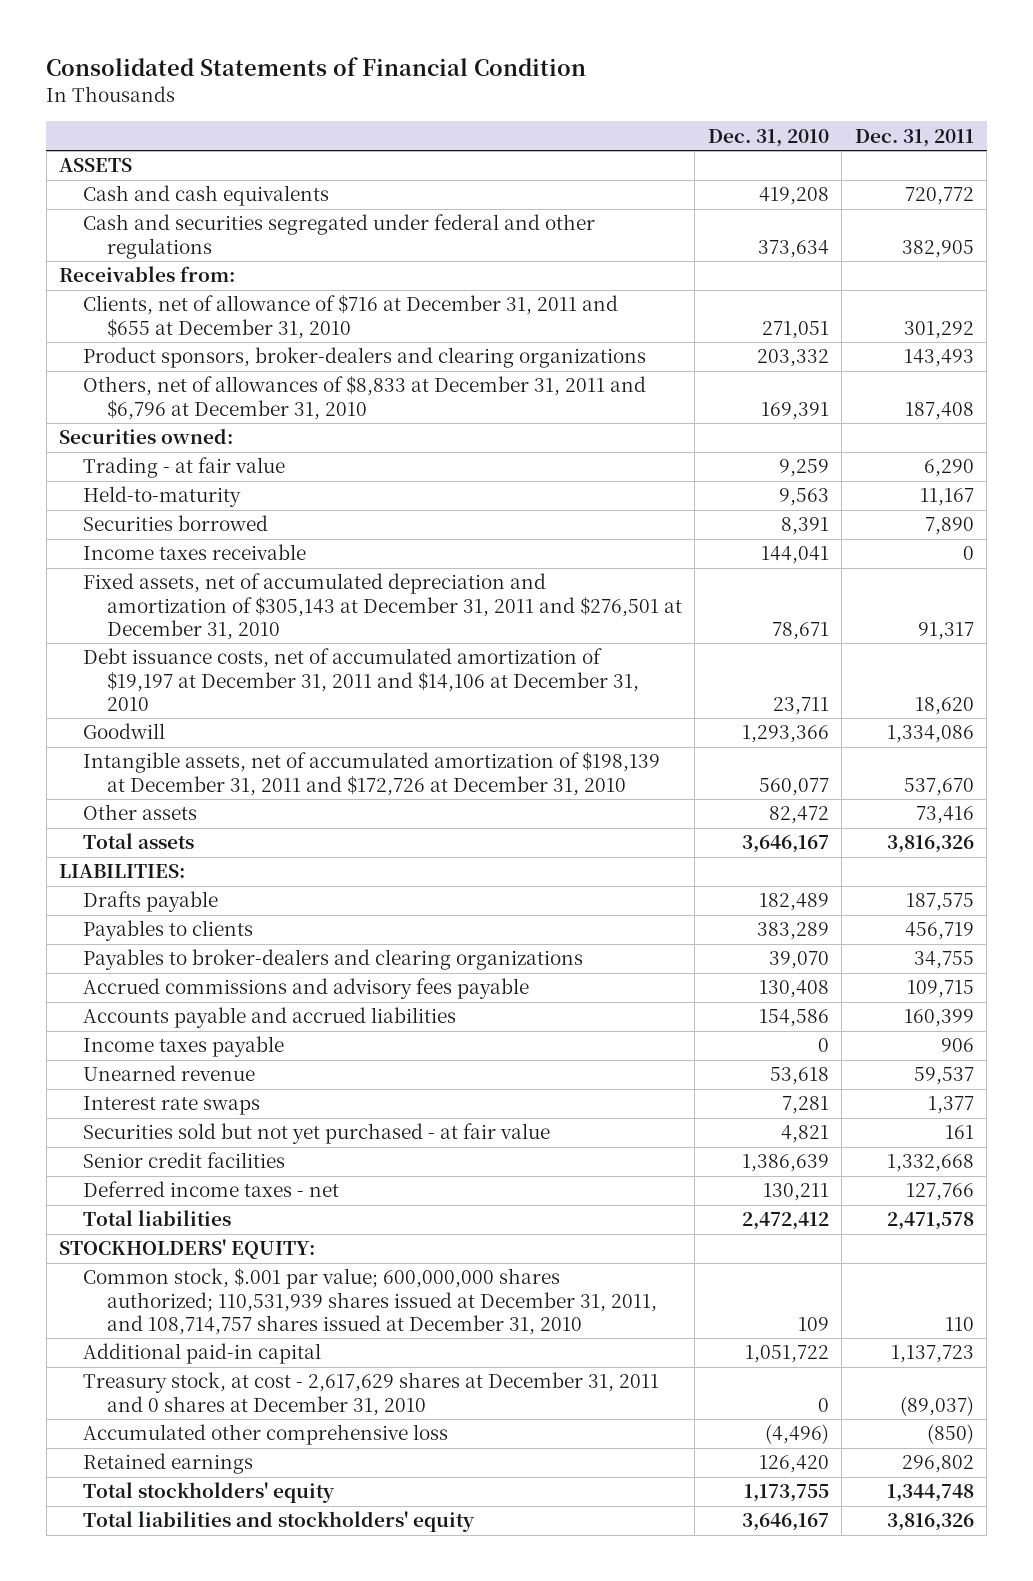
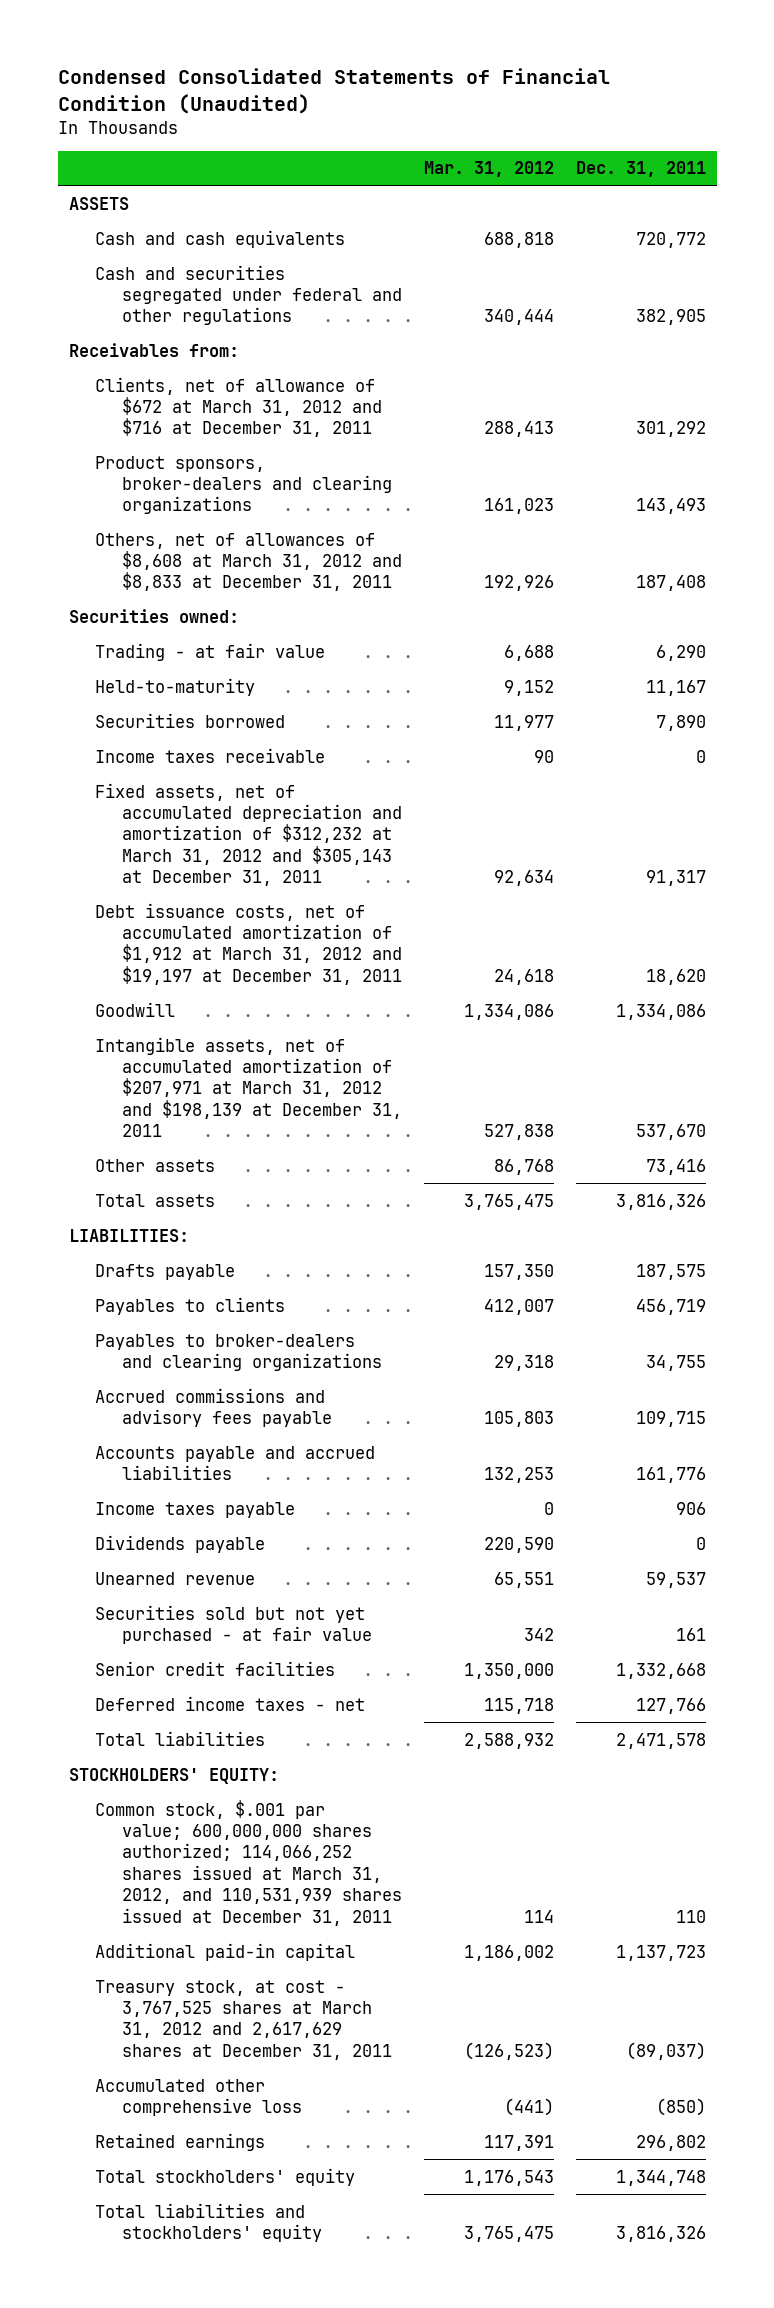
- Consolidated Statements of Financial Condition
+ Condensed Consolidated Statements of Financial Condition (Unaudited)
- | Dec. 31, 2010 | Dec. 31, 2011
+ | Mar. 31, 2012 | Dec. 31, 2011
- Clients, net of allowance of $716 at December 31, 2011 and $655 at December 31, 2010 | 271,051 | 301,292
+ Clients, net of allowance of $672 at March 31, 2012 and $716 at December 31, 2011 | 288,413 | 301,292
- Others, net of allowances of $8,833 at December 31, 2011 and $6,796 at December 31, 2010 | 169,391 | 187,408
+ Others, net of allowances of $8,608 at March 31, 2012 and $8,833 at December 31, 2011 | 192,926 | 187,408
- Fixed assets, net of accumulated depreciation and amortization of $305,143 at December 31, 2011 and $276,501 at December 31, 2010 | 78,671 | 91,317
- Debt issuance costs, net of accumulated amortization of $19,197 at December 31, 2011 and $14,106 at December 31, 2010 | 23,711 | 18,620
+ Fixed assets, net of accumulated depreciation and amortization of $312,232 at March 31, 2012 and $305,143 at December 31, 2011 | 92,634 | 91,317
+ Debt issuance costs, net of accumulated amortization of $1,912 at March 31, 2012 and $19,197 at December 31, 2011 | 24,618 | 18,620
- Intangible assets, net of accumulated amortization of $198,139 at December 31, 2011 and $172,726 at December 31, 2010 | 560,077 | 537,670
+ Intangible assets, net of accumulated amortization of $207,971 at March 31, 2012 and $198,139 at December 31, 2011 | 527,838 | 537,670
- Accounts payable and accrued liabilities | 154,586 | 160,399
+ Accounts payable and accrued liabilities | 132,253 | 161,776
+ Dividends payable | 220,590 | 0
- Interest rate swaps | 7,281 | 1,377
- Common stock, $.001 par value; 600,000,000 shares authorized; 110,531,939 shares issued at December 31, 2011, and 108,714,757 shares issued at December 31, 2010 | 109 | 110
+ Common stock, $.001 par value; 600,000,000 shares authorized; 114,066,252 shares issued at March 31, 2012, and 110,531,939 shares issued at December 31, 2011 | 114 | 110
- Treasury stock, at cost - 2,617,629 shares at December 31, 2011 and 0 shares at December 31, 2010 | 0 | (89,037)
+ Treasury stock, at cost - 3,767,525 shares at March 31, 2012 and 2,617,629 shares at December 31, 2011 | (126,523) | (89,037)

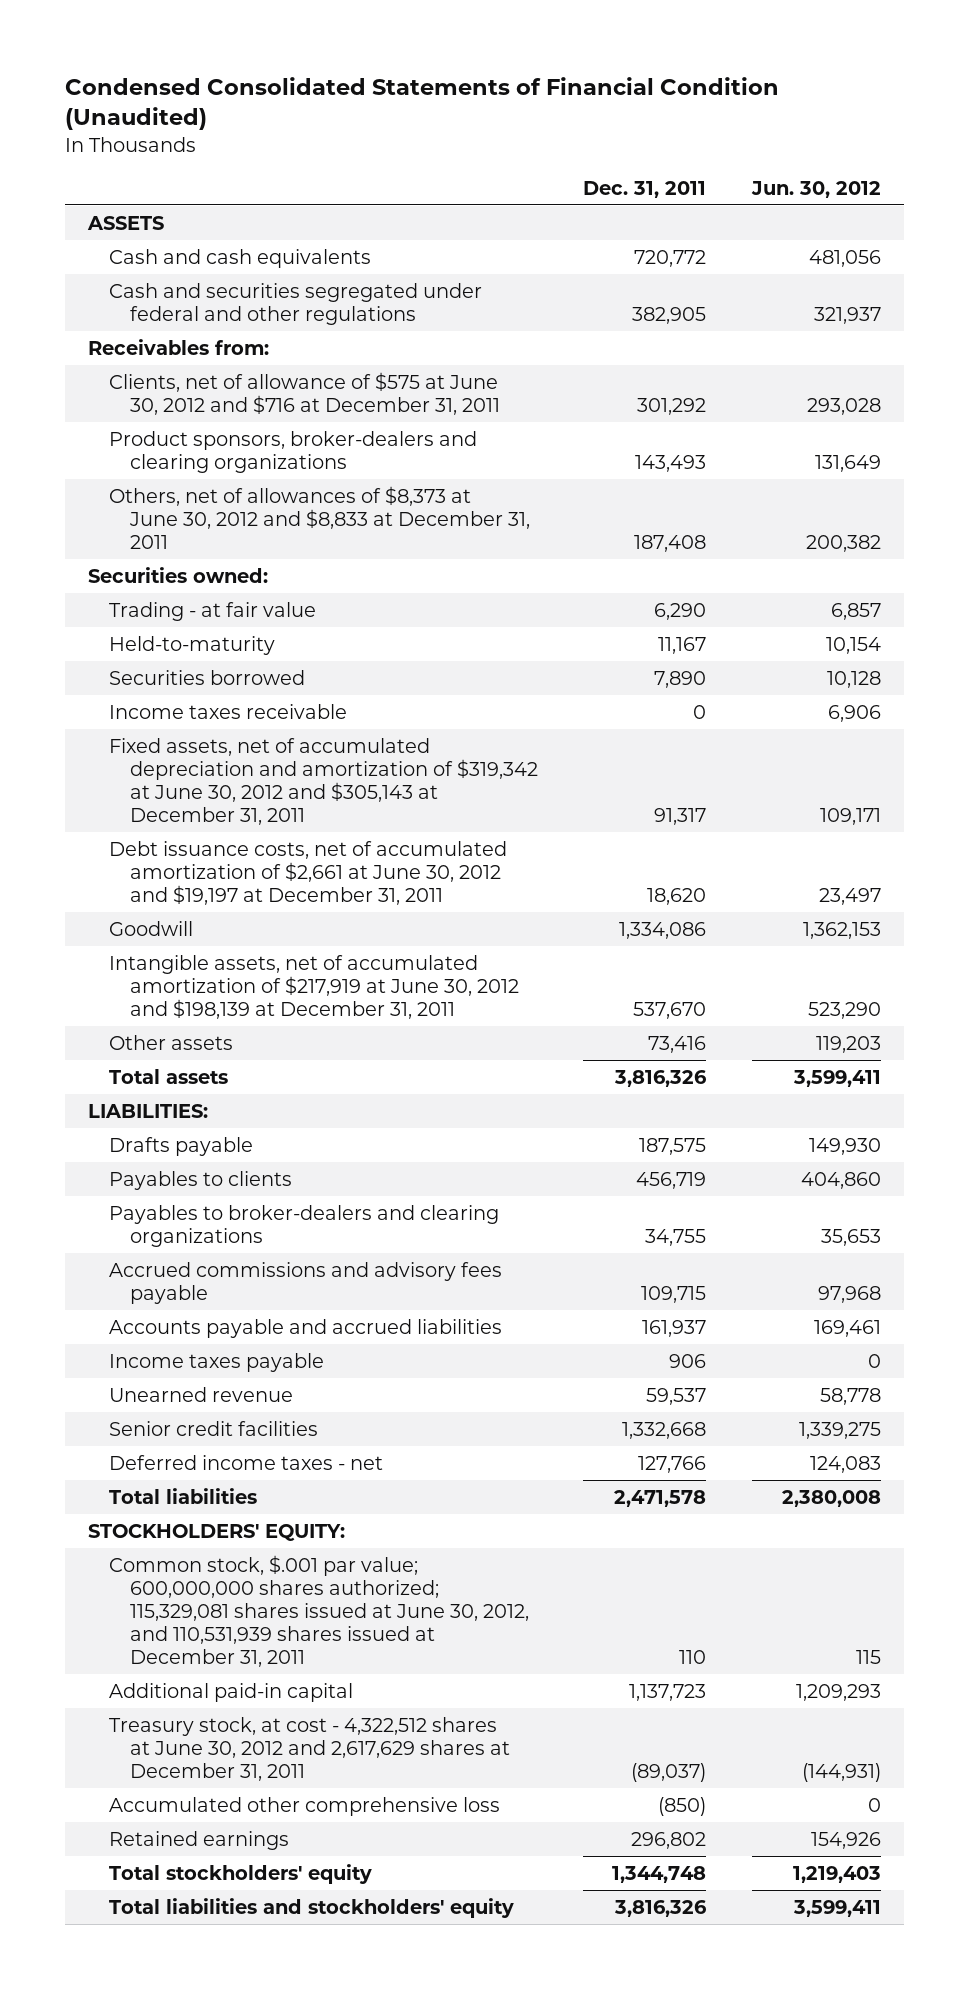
- | Mar. 31, 2012 | Dec. 31, 2011
+ | Dec. 31, 2011 | Jun. 30, 2012
- Clients, net of allowance of $672 at March 31, 2012 and $716 at December 31, 2011 | 288,413 | 301,292
+ Clients, net of allowance of $575 at June 30, 2012 and $716 at December 31, 2011 | 301,292 | 293,028
- Others, net of allowances of $8,608 at March 31, 2012 and $8,833 at December 31, 2011 | 192,926 | 187,408
+ Others, net of allowances of $8,373 at June 30, 2012 and $8,833 at December 31, 2011 | 187,408 | 200,382
- Fixed assets, net of accumulated depreciation and amortization of $312,232 at March 31, 2012 and $305,143 at December 31, 2011 | 92,634 | 91,317
- Debt issuance costs, net of accumulated amortization of $1,912 at March 31, 2012 and $19,197 at December 31, 2011 | 24,618 | 18,620
+ Fixed assets, net of accumulated depreciation and amortization of $319,342 at June 30, 2012 and $305,143 at December 31, 2011 | 91,317 | 109,171
+ Debt issuance costs, net of accumulated amortization of $2,661 at June 30, 2012 and $19,197 at December 31, 2011 | 18,620 | 23,497
- Intangible assets, net of accumulated amortization of $207,971 at March 31, 2012 and $198,139 at December 31, 2011 | 527,838 | 537,670
+ Intangible assets, net of accumulated amortization of $217,919 at June 30, 2012 and $198,139 at December 31, 2011 | 537,670 | 523,290
- Accounts payable and accrued liabilities | 132,253 | 161,776
+ Accounts payable and accrued liabilities | 161,937 | 169,461
- Dividends payable | 220,590 | 0
- Securities sold but not yet purchased - at fair value | 342 | 161
- Common stock, $.001 par value; 600,000,000 shares authorized; 114,066,252 shares issued at March 31, 2012, and 110,531,939 shares issued at December 31, 2011 | 114 | 110
+ Common stock, $.001 par value; 600,000,000 shares authorized; 115,329,081 shares issued at June 30, 2012, and 110,531,939 shares issued at December 31, 2011 | 110 | 115
- Treasury stock, at cost - 3,767,525 shares at March 31, 2012 and 2,617,629 shares at December 31, 2011 | (126,523) | (89,037)
+ Treasury stock, at cost - 4,322,512 shares at June 30, 2012 and 2,617,629 shares at December 31, 2011 | (89,037) | (144,931)

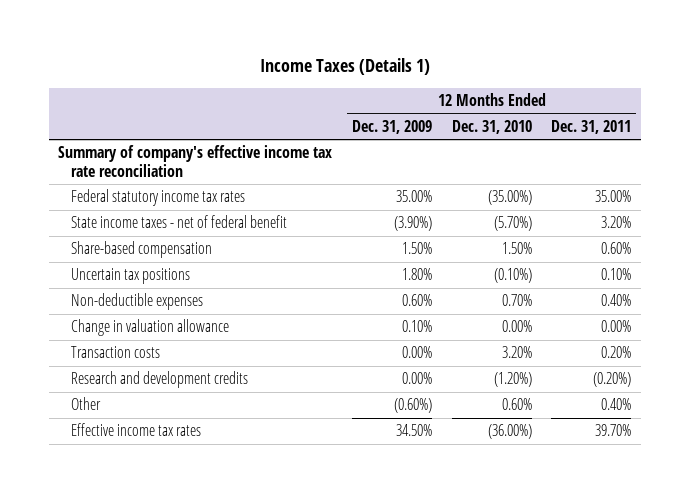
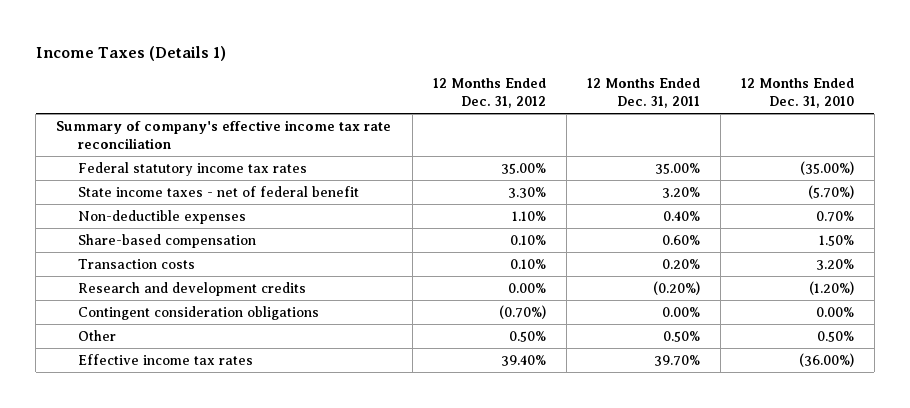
- | 12 Months Ended Dec. 31, 2009 | 12 Months Ended Dec. 31, 2010 | 12 Months Ended Dec. 31, 2011
+ | 12 Months Ended Dec. 31, 2012 | 12 Months Ended Dec. 31, 2011 | 12 Months Ended Dec. 31, 2010
- Uncertain tax positions | 1.80% | (0.10%) | 0.10%
- Change in valuation allowance | 0.10% | 0.00% | 0.00%
moved down: Share-based compensation | 0.10% | 0.60% | 1.50%
- Other | (0.60%) | 0.60% | 0.40%
+ Contingent consideration obligations | (0.70%) | 0.00% | 0.00%
+ Other | 0.50% | 0.50% | 0.50%

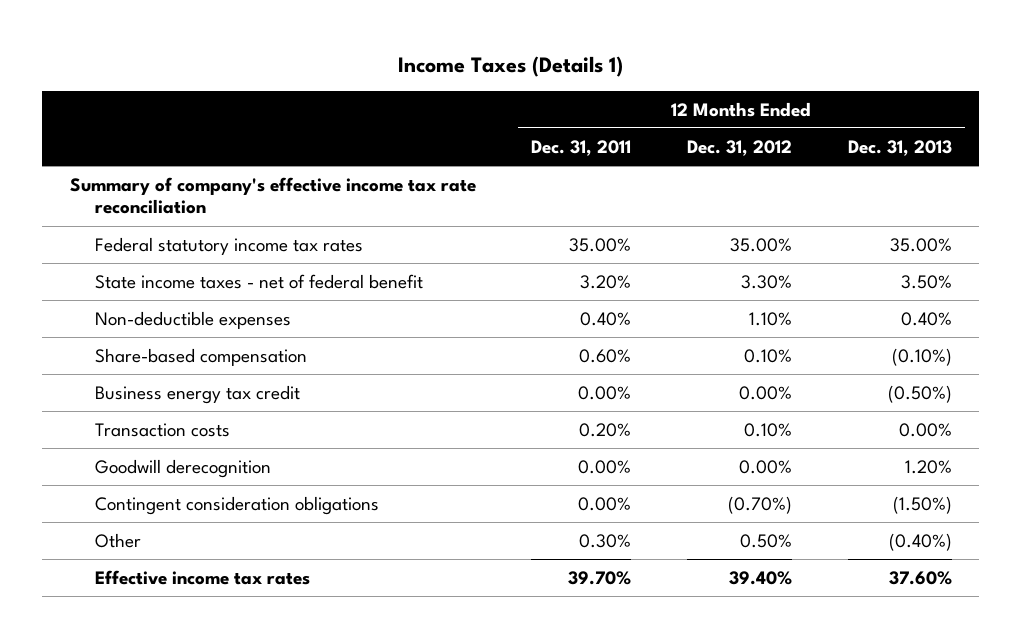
- | 12 Months Ended Dec. 31, 2012 | 12 Months Ended Dec. 31, 2011 | 12 Months Ended Dec. 31, 2010
+ | 12 Months Ended Dec. 31, 2011 | 12 Months Ended Dec. 31, 2012 | 12 Months Ended Dec. 31, 2013
+ Business energy tax credit | 0.00% | 0.00% | (0.50%)
- Research and development credits | 0.00% | (0.20%) | (1.20%)
+ Goodwill derecognition | 0.00% | 0.00% | 1.20%
- Other | 0.50% | 0.50% | 0.50%
+ Other | 0.30% | 0.50% | (0.40%)

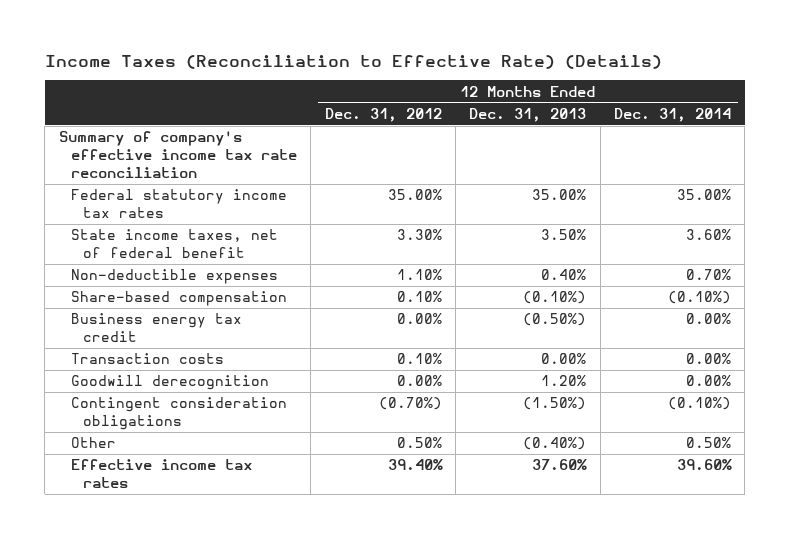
- Income Taxes (Details 1)
+ Income Taxes (Reconciliation to Effective Rate) (Details)
- | 12 Months Ended Dec. 31, 2011 | 12 Months Ended Dec. 31, 2012 | 12 Months Ended Dec. 31, 2013
+ | 12 Months Ended Dec. 31, 2012 | 12 Months Ended Dec. 31, 2013 | 12 Months Ended Dec. 31, 2014
- State income taxes - net of federal benefit | 3.20% | 3.30% | 3.50%
+ State income taxes, net of federal benefit | 3.30% | 3.50% | 3.60%

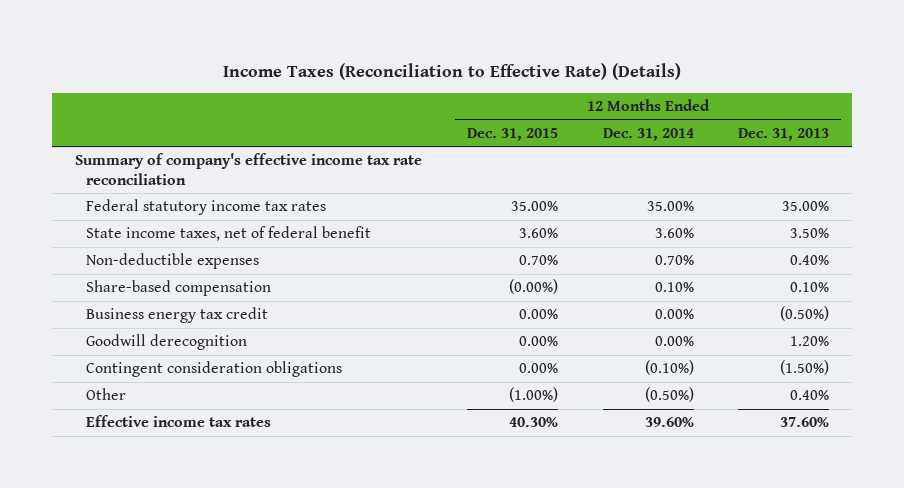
- | 12 Months Ended Dec. 31, 2012 | 12 Months Ended Dec. 31, 2013 | 12 Months Ended Dec. 31, 2014
+ | 12 Months Ended Dec. 31, 2015 | 12 Months Ended Dec. 31, 2014 | 12 Months Ended Dec. 31, 2013
- Share-based compensation | 0.10% | (0.10%) | (0.10%)
+ Share-based compensation | (0.00%) | 0.10% | 0.10%
- Transaction costs | 0.10% | 0.00% | 0.00%
- Other | 0.50% | (0.40%) | 0.50%
+ Other | (1.00%) | (0.50%) | 0.40%

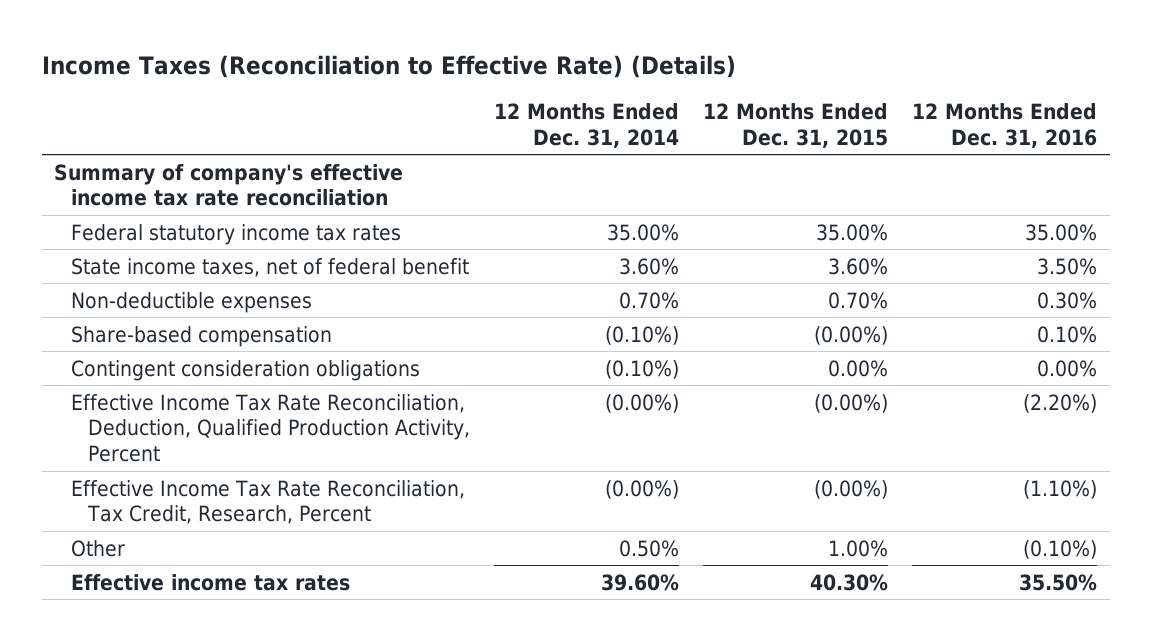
- | 12 Months Ended Dec. 31, 2015 | 12 Months Ended Dec. 31, 2014 | 12 Months Ended Dec. 31, 2013
+ | 12 Months Ended Dec. 31, 2014 | 12 Months Ended Dec. 31, 2015 | 12 Months Ended Dec. 31, 2016
- Share-based compensation | (0.00%) | 0.10% | 0.10%
- Business energy tax credit | 0.00% | 0.00% | (0.50%)
- Goodwill derecognition | 0.00% | 0.00% | 1.20%
+ Share-based compensation | (0.10%) | (0.00%) | 0.10%
- Other | (1.00%) | (0.50%) | 0.40%
+ Effective Income Tax Rate Reconciliation, Deduction, Qualified Production Activity, Percent | (0.00%) | (0.00%) | (2.20%)
+ Effective Income Tax Rate Reconciliation, Tax Credit, Research, Percent | (0.00%) | (0.00%) | (1.10%)
+ Other | 0.50% | 1.00% | (0.10%)

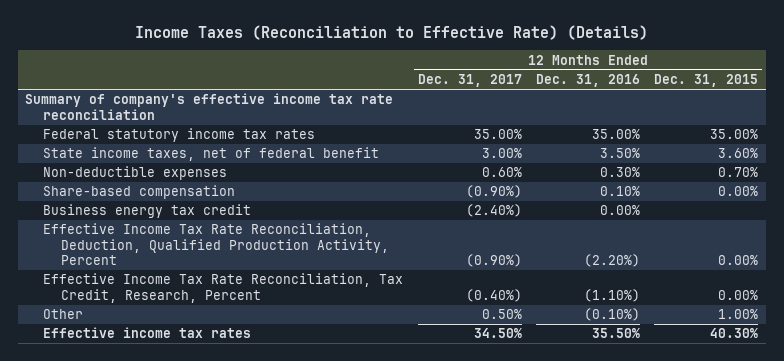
- | 12 Months Ended Dec. 31, 2014 | 12 Months Ended Dec. 31, 2015 | 12 Months Ended Dec. 31, 2016
+ | 12 Months Ended Dec. 31, 2017 | 12 Months Ended Dec. 31, 2016 | 12 Months Ended Dec. 31, 2015
- Share-based compensation | (0.10%) | (0.00%) | 0.10%
- Contingent consideration obligations | (0.10%) | 0.00% | 0.00%
- Effective Income Tax Rate Reconciliation, Deduction, Qualified Production Activity, Percent | (0.00%) | (0.00%) | (2.20%)
- Effective Income Tax Rate Reconciliation, Tax Credit, Research, Percent | (0.00%) | (0.00%) | (1.10%)
+ Share-based compensation | (0.90%) | 0.10% | 0.00%
+ Business energy tax credit | (2.40%) | 0.00% |
+ Effective Income Tax Rate Reconciliation, Deduction, Qualified Production Activity, Percent | (0.90%) | (2.20%) | 0.00%
+ Effective Income Tax Rate Reconciliation, Tax Credit, Research, Percent | (0.40%) | (1.10%) | 0.00%

